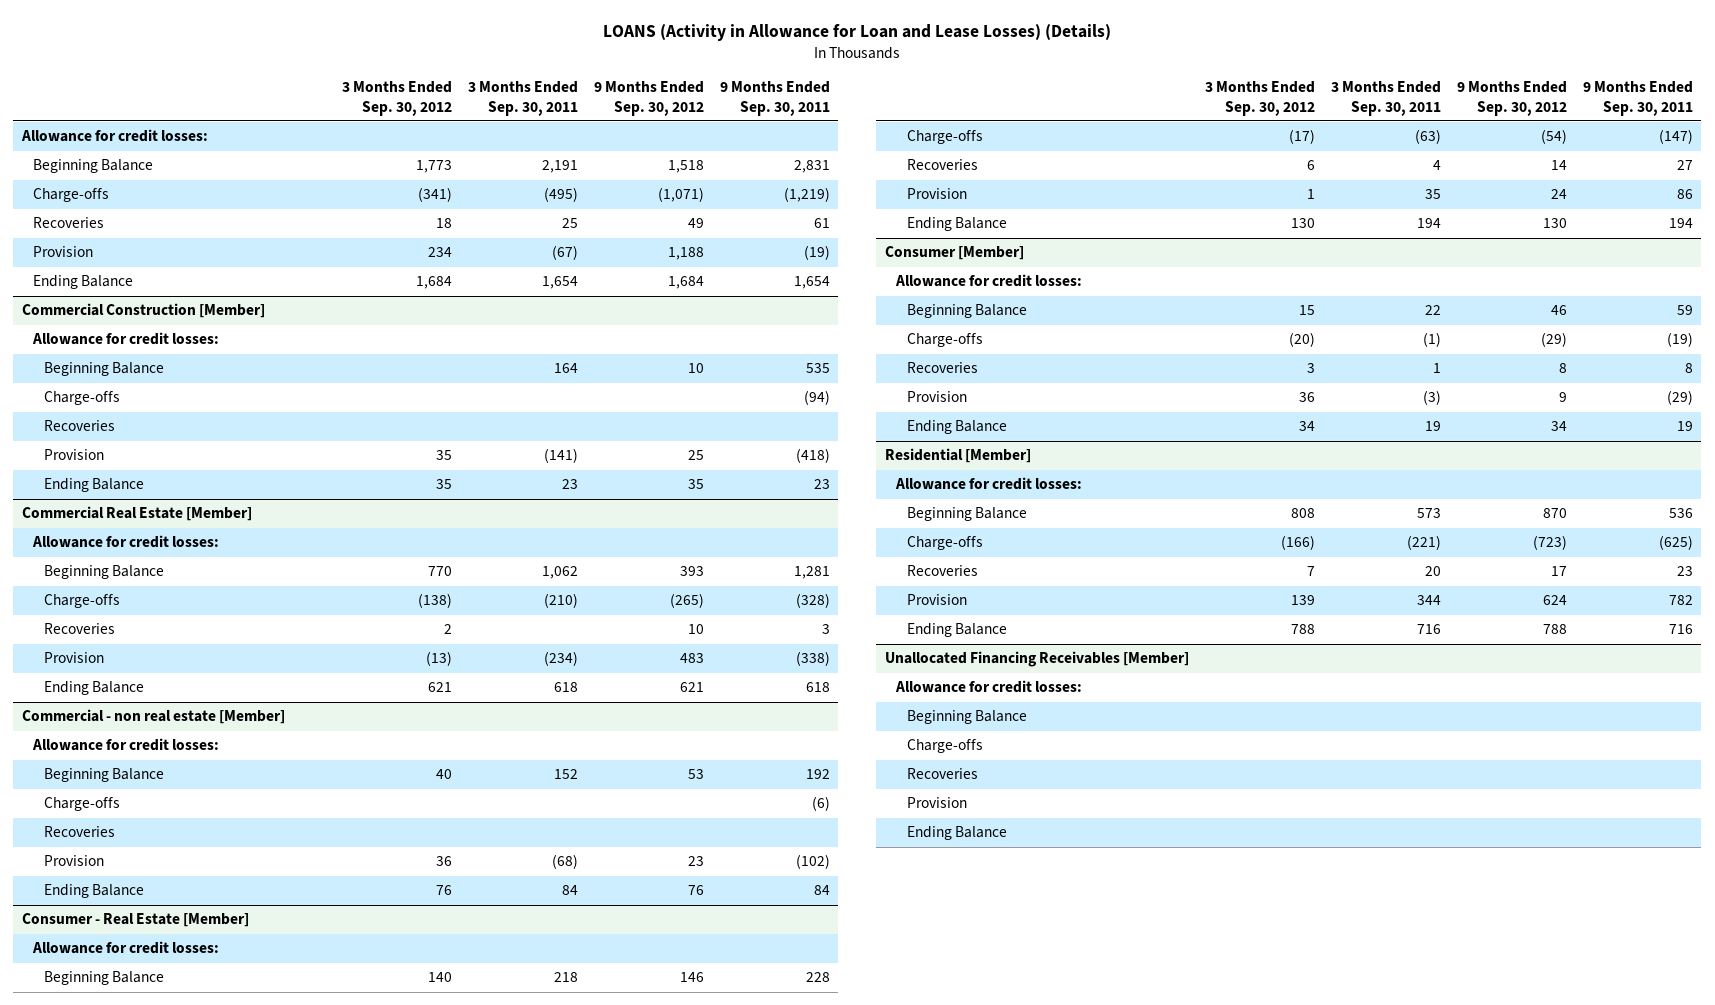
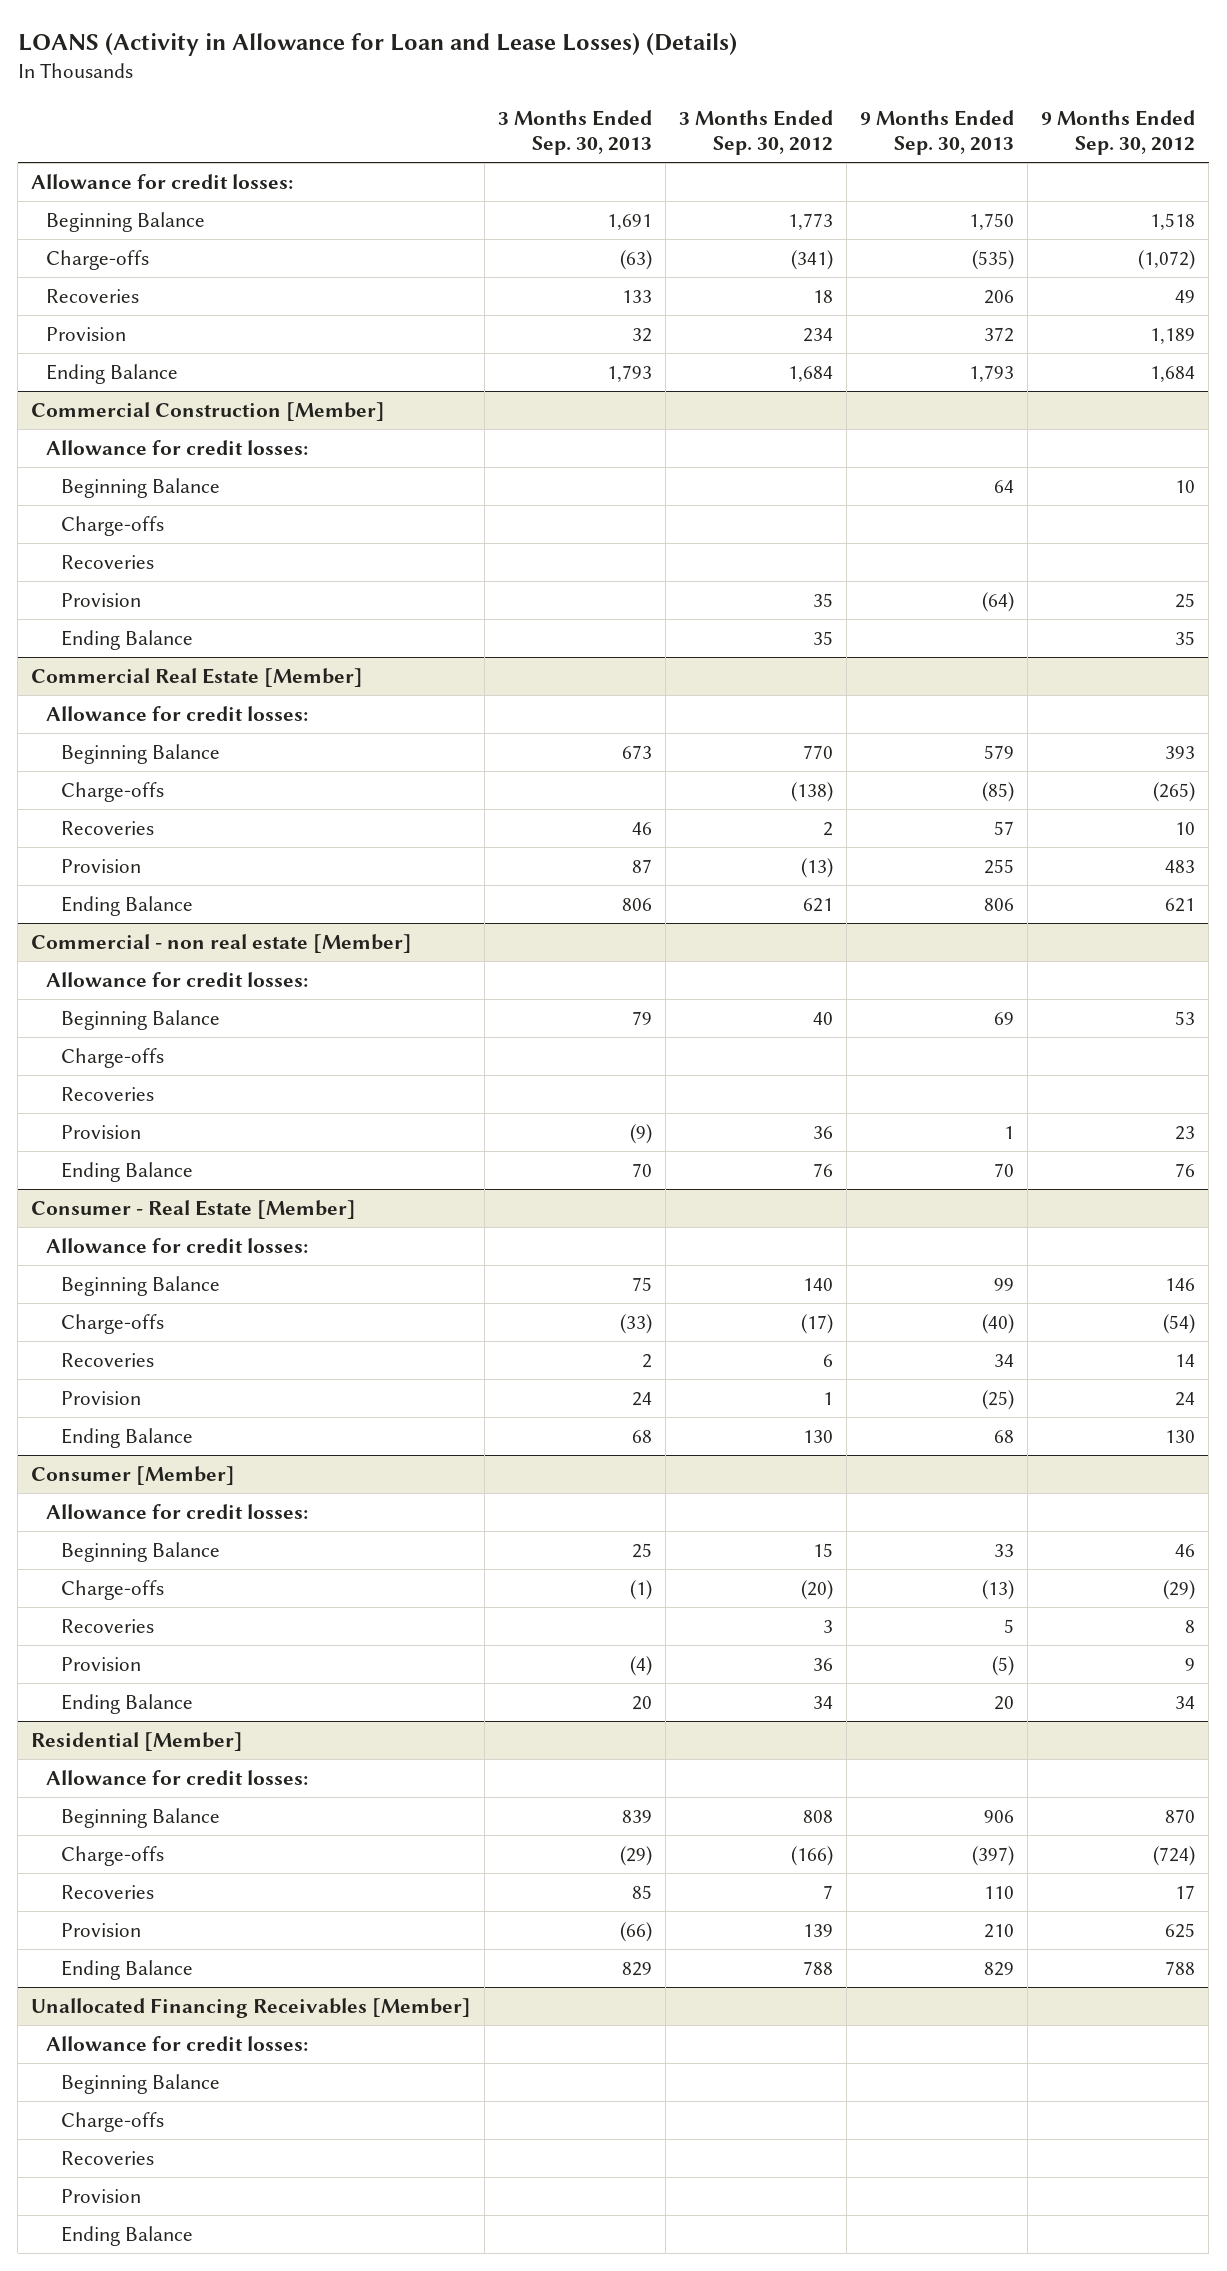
- | 3 Months Ended Sep. 30, 2012 | 3 Months Ended Sep. 30, 2011 | 9 Months Ended Sep. 30, 2012 | 9 Months Ended Sep. 30, 2011
+ | 3 Months Ended Sep. 30, 2013 | 3 Months Ended Sep. 30, 2012 | 9 Months Ended Sep. 30, 2013 | 9 Months Ended Sep. 30, 2012
- Charge-offs | (341) | (495) | (1,071) | (1,219)
+ Charge-offs | (63) | (341) | (535) | (1,072)
- Provision | 234 | (67) | 1,188 | (19)
+ Provision | 32 | 234 | 372 | 1,189
@ Residential [Member]
- Charge-offs | (166) | (221) | (723) | (625)
+ Charge-offs | (29) | (166) | (397) | (724)
- Provision | 139 | 344 | 624 | 782
+ Provision | (66) | 139 | 210 | 625

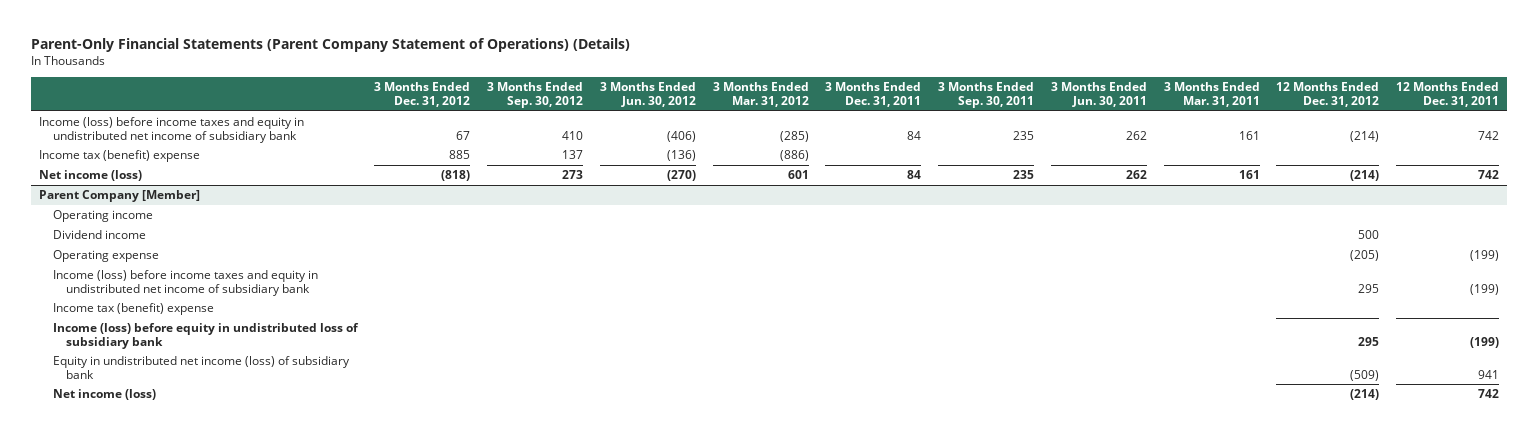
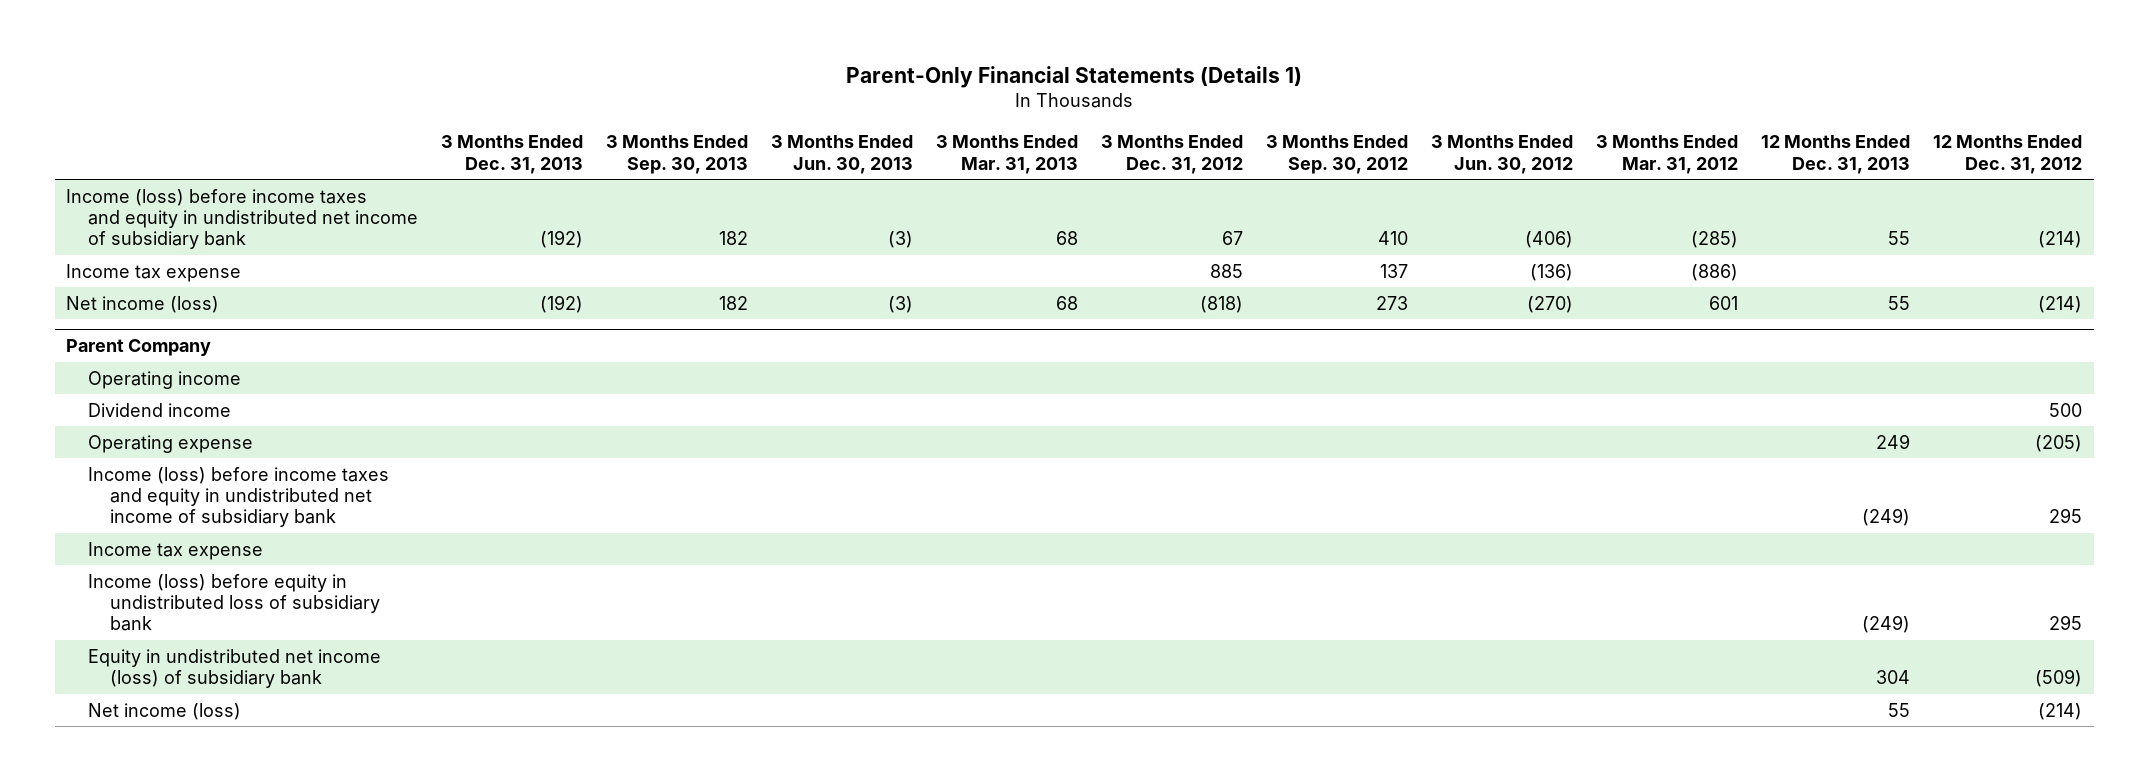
- Parent-Only Financial Statements (Parent Company Statement of Operations) (Details)
+ Parent-Only Financial Statements (Details 1)
- | 3 Months Ended Dec. 31, 2012 | 3 Months Ended Sep. 30, 2012 | 3 Months Ended Jun. 30, 2012 | 3 Months Ended Mar. 31, 2012 | 3 Months Ended Dec. 31, 2011 | 3 Months Ended Sep. 30, 2011 | 3 Months Ended Jun. 30, 2011 | 3 Months Ended Mar. 31, 2011 | 12 Months Ended Dec. 31, 2012 | 12 Months Ended Dec. 31, 2011
+ | 3 Months Ended Dec. 31, 2013 | 3 Months Ended Sep. 30, 2013 | 3 Months Ended Jun. 30, 2013 | 3 Months Ended Mar. 31, 2013 | 3 Months Ended Dec. 31, 2012 | 3 Months Ended Sep. 30, 2012 | 3 Months Ended Jun. 30, 2012 | 3 Months Ended Mar. 31, 2012 | 12 Months Ended Dec. 31, 2013 | 12 Months Ended Dec. 31, 2012
- Income tax (benefit) expense | 885 | 137 | (136) | (886) | | | | | |
+ Income tax expense | | | | | 885 | 137 | (136) | (886) | |
- Parent Company [Member]
+ Parent Company
- Income tax (benefit) expense
+ Income tax expense

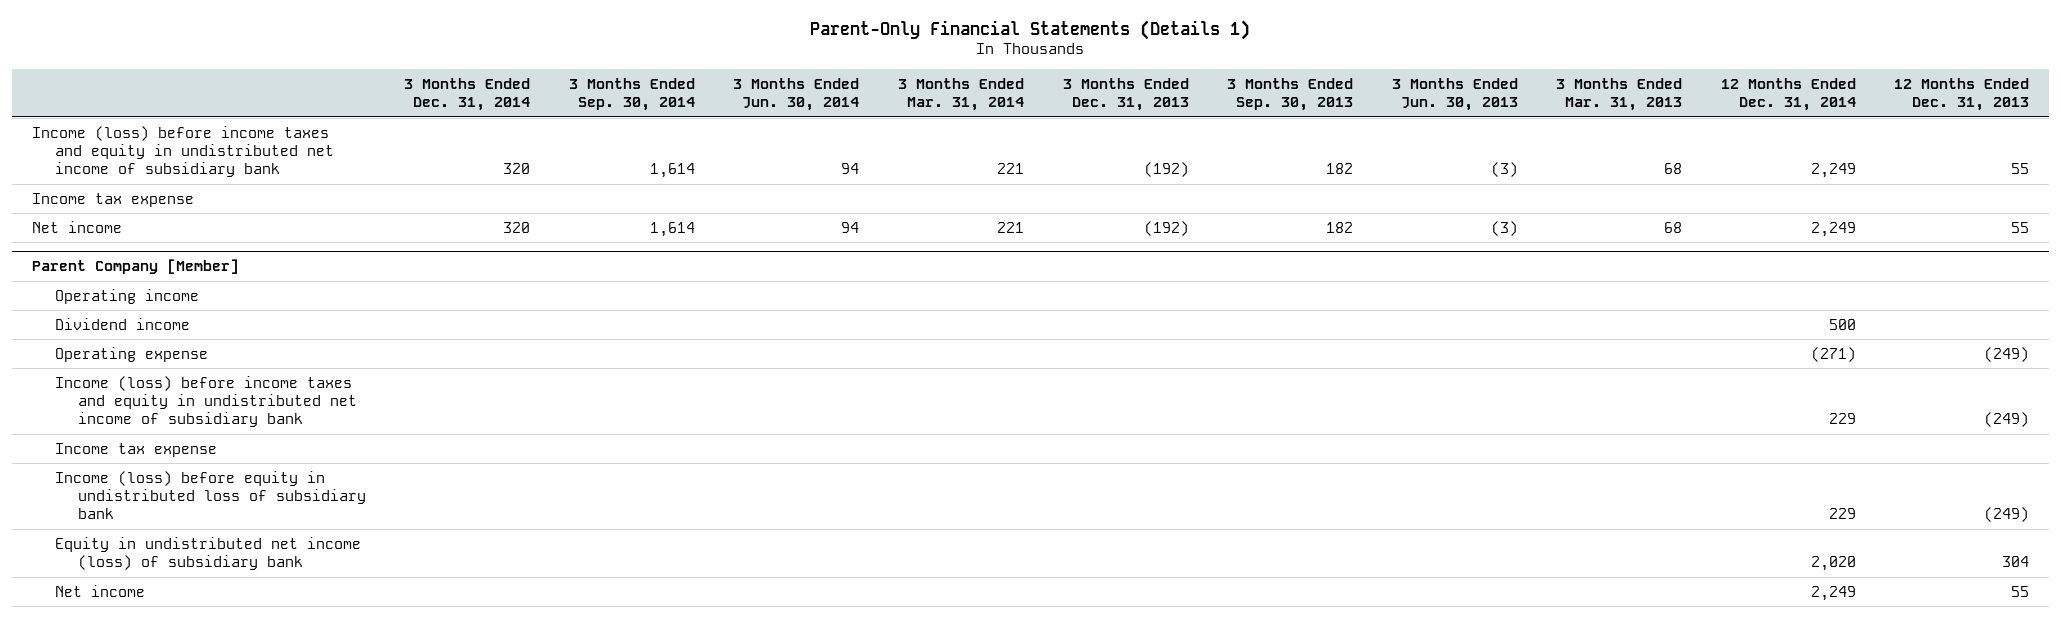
- | 3 Months Ended Dec. 31, 2013 | 3 Months Ended Sep. 30, 2013 | 3 Months Ended Jun. 30, 2013 | 3 Months Ended Mar. 31, 2013 | 3 Months Ended Dec. 31, 2012 | 3 Months Ended Sep. 30, 2012 | 3 Months Ended Jun. 30, 2012 | 3 Months Ended Mar. 31, 2012 | 12 Months Ended Dec. 31, 2013 | 12 Months Ended Dec. 31, 2012
+ | 3 Months Ended Dec. 31, 2014 | 3 Months Ended Sep. 30, 2014 | 3 Months Ended Jun. 30, 2014 | 3 Months Ended Mar. 31, 2014 | 3 Months Ended Dec. 31, 2013 | 3 Months Ended Sep. 30, 2013 | 3 Months Ended Jun. 30, 2013 | 3 Months Ended Mar. 31, 2013 | 12 Months Ended Dec. 31, 2014 | 12 Months Ended Dec. 31, 2013
- Net income (loss) | (192) | 182 | (3) | 68 | (818) | 273 | (270) | 601 | 55 | (214)
- Parent Company
+ Net income | 320 | 1,614 | 94 | 221 | (192) | 182 | (3) | 68 | 2,249 | 55
+ Parent Company [Member]
- Operating expense | | | | | | | | | 249 | (205)
+ Operating expense | | | | | | | | | (271) | (249)
- Net income (loss) | | | | | | | | | 55 | (214)
+ Net income | | | | | | | | | 2,249 | 55

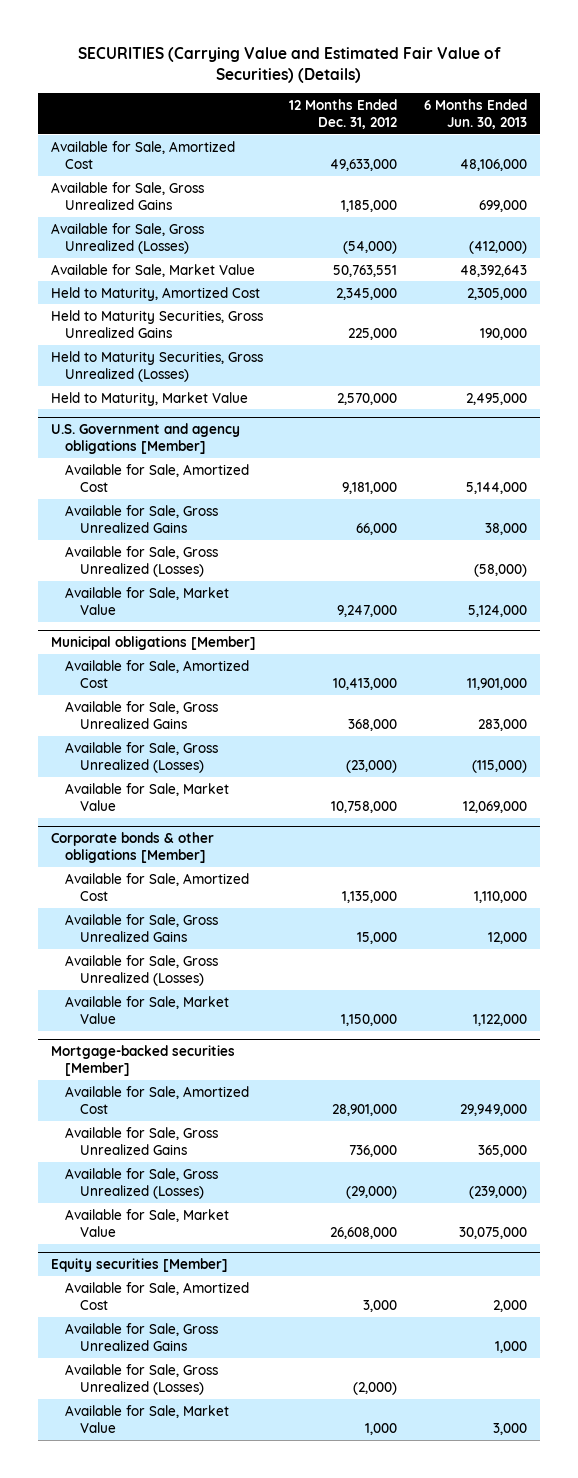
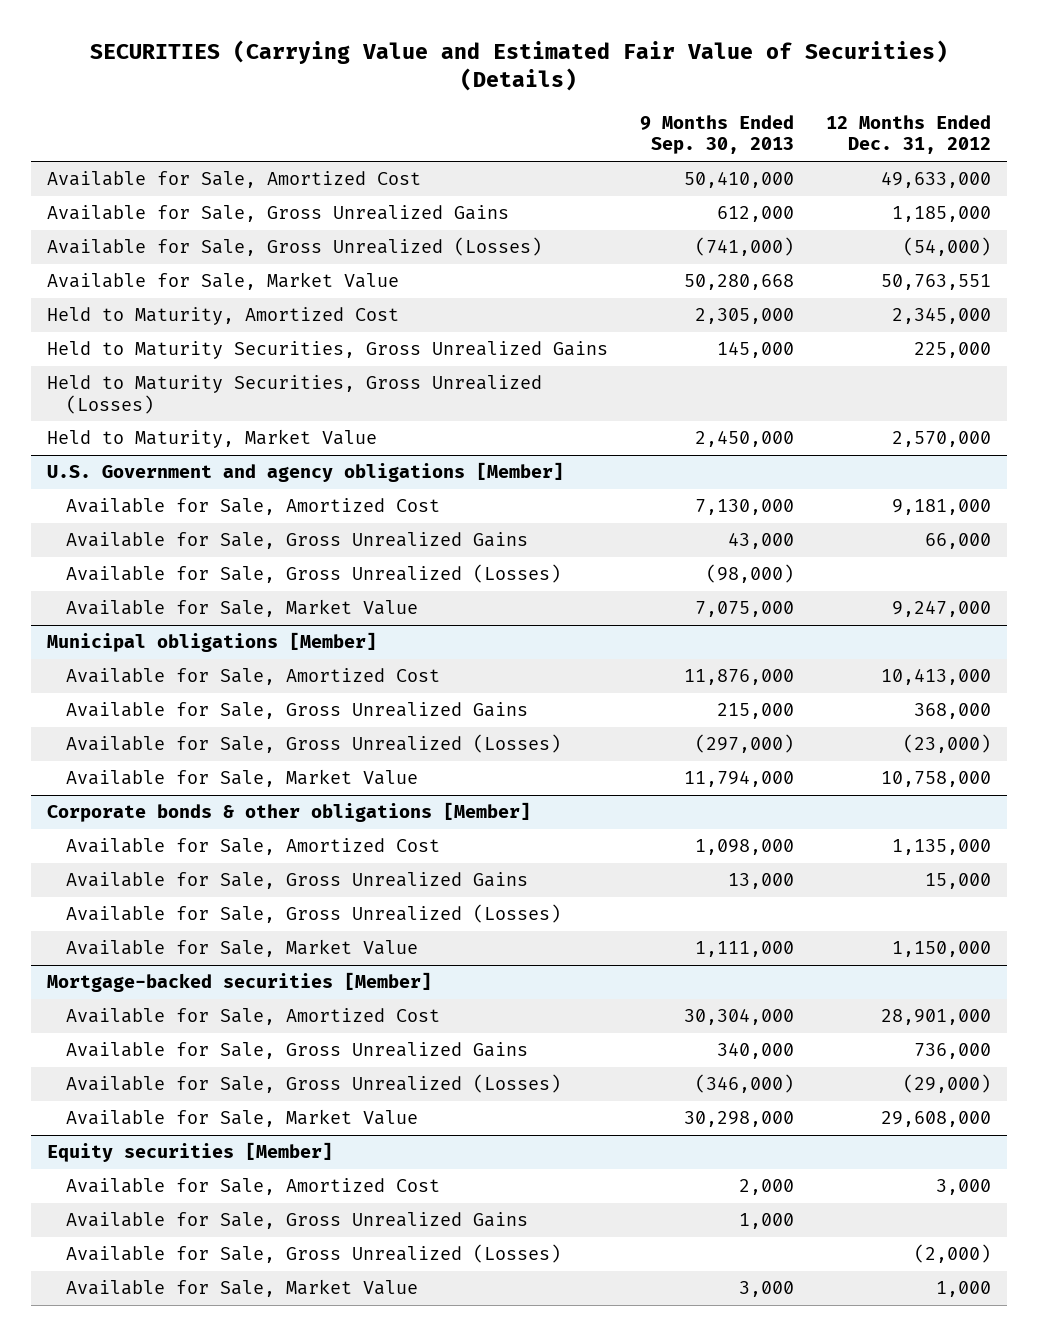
- | 12 Months Ended Dec. 31, 2012 | 6 Months Ended Jun. 30, 2013
+ | 9 Months Ended Sep. 30, 2013 | 12 Months Ended Dec. 31, 2012
@ Mortgage-backed securities [Member]
- Available for Sale, Market Value | 26,608,000 | 30,075,000
+ Available for Sale, Market Value | 30,298,000 | 29,608,000

